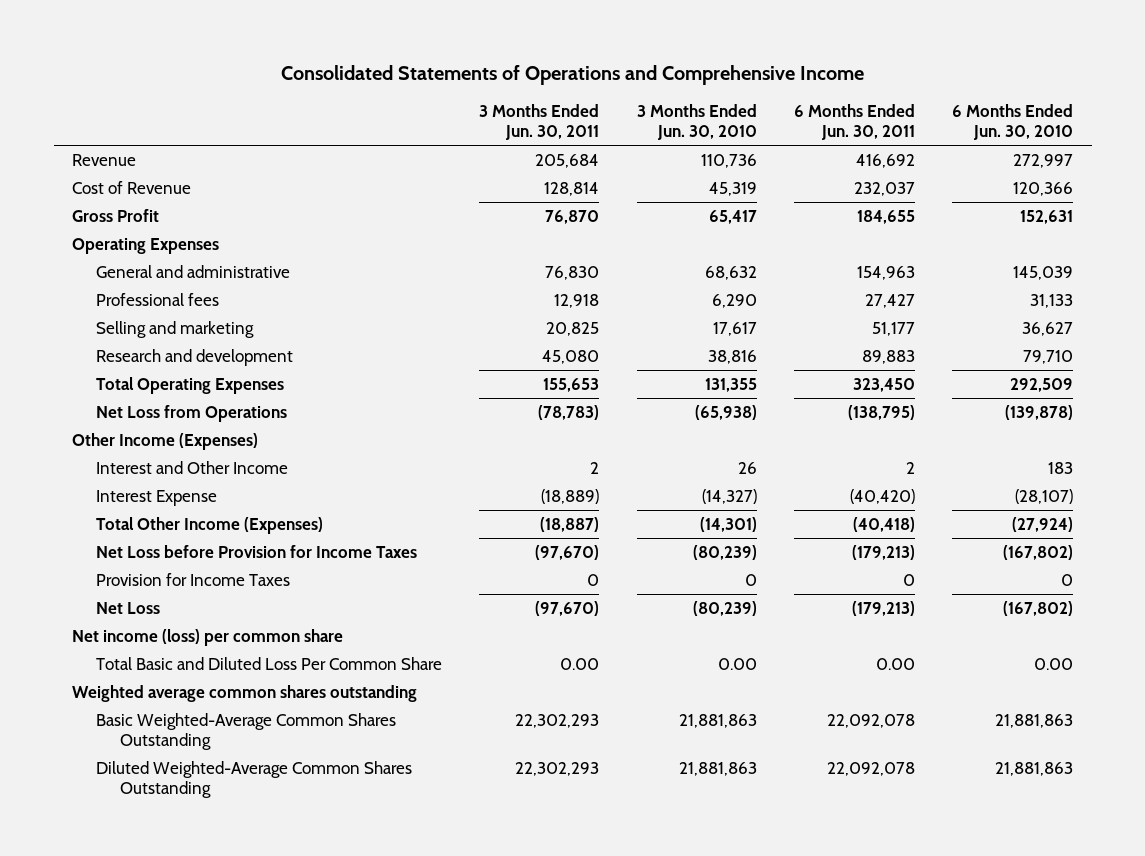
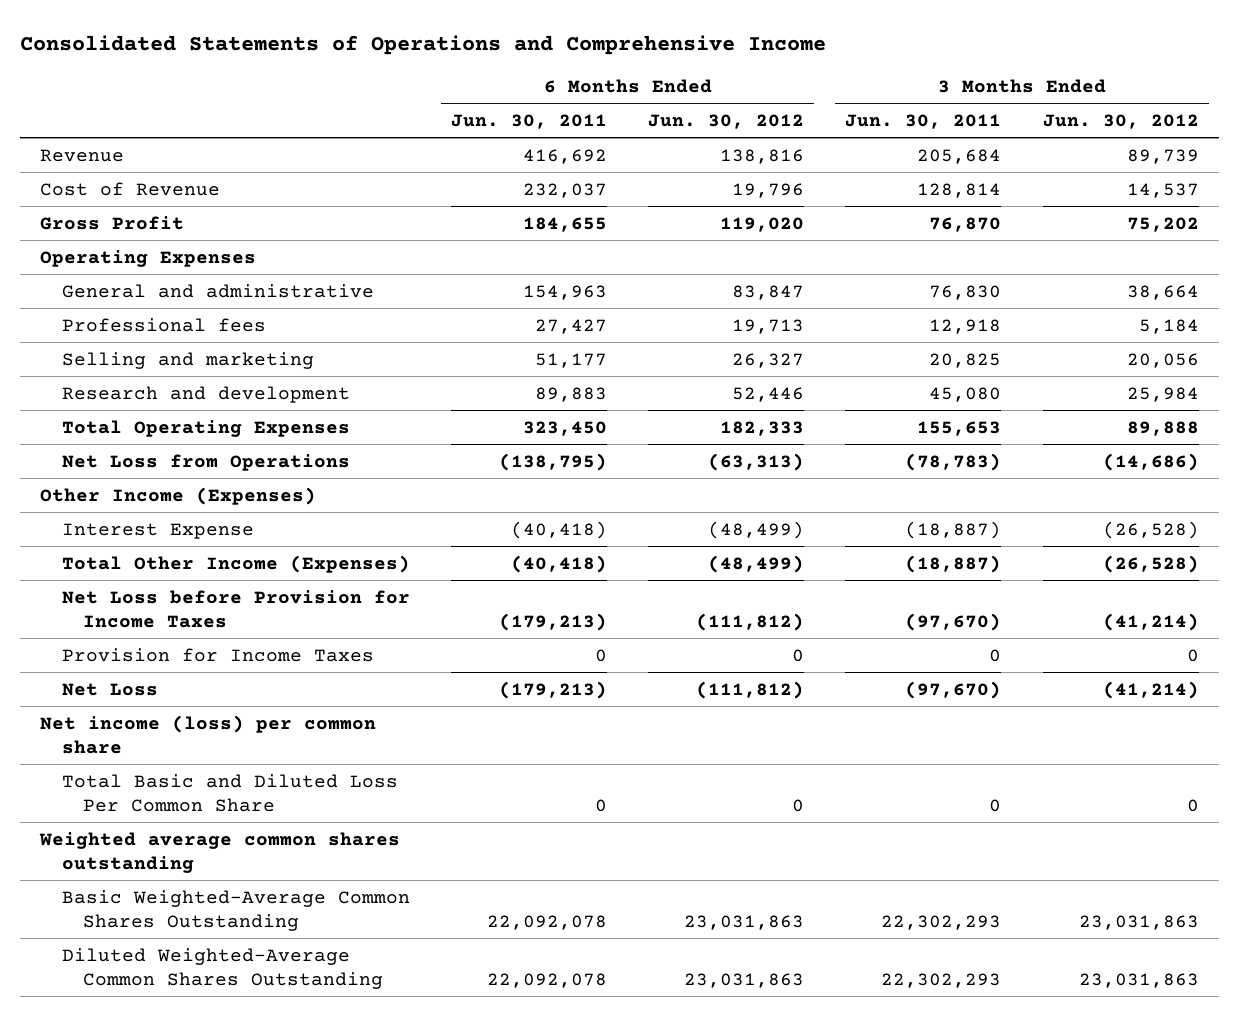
- | 3 Months Ended Jun. 30, 2011 | 3 Months Ended Jun. 30, 2010 | 6 Months Ended Jun. 30, 2011 | 6 Months Ended Jun. 30, 2010
+ | 6 Months Ended Jun. 30, 2011 | 6 Months Ended Jun. 30, 2012 | 3 Months Ended Jun. 30, 2011 | 3 Months Ended Jun. 30, 2012
- Interest and Other Income | 2 | 26 | 2 | 183
- Interest Expense | (18,889) | (14,327) | (40,420) | (28,107)
+ Interest Expense | (40,418) | (48,499) | (18,887) | (26,528)
- Total Basic and Diluted Loss Per Common Share | 0.00 | 0.00 | 0.00 | 0.00
+ Total Basic and Diluted Loss Per Common Share | 0 | 0 | 0 | 0

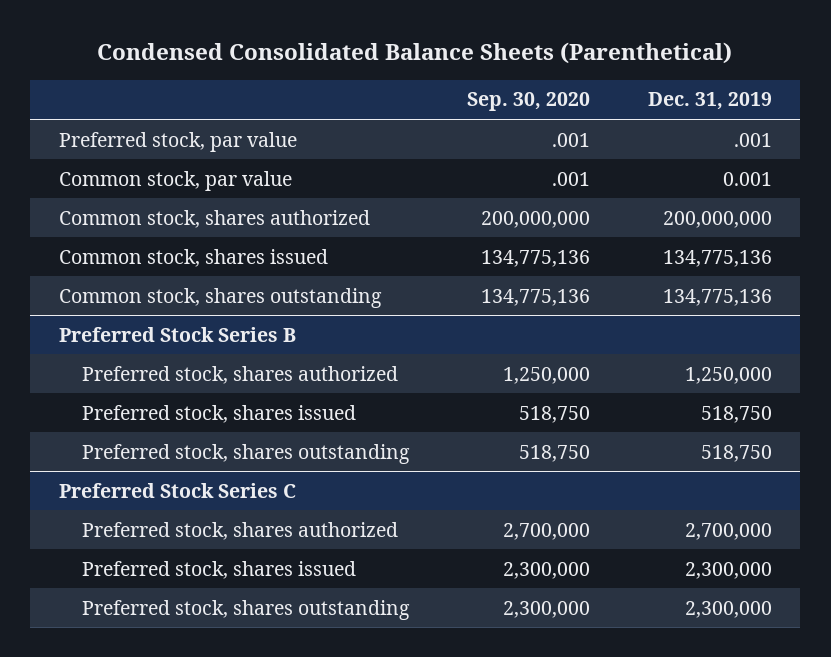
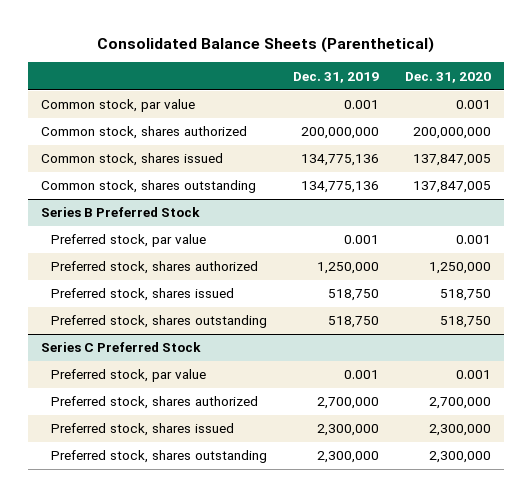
- Condensed Consolidated Balance Sheets (Parenthetical)
+ Consolidated Balance Sheets (Parenthetical)
- | Sep. 30, 2020 | Dec. 31, 2019
+ | Dec. 31, 2019 | Dec. 31, 2020
- Preferred stock, par value | .001 | .001
- Preferred Stock Series B
+ Series B Preferred Stock
+ Preferred stock, par value | 0.001 | 0.001
- Preferred Stock Series C
+ Series C Preferred Stock
+ Preferred stock, par value | 0.001 | 0.001

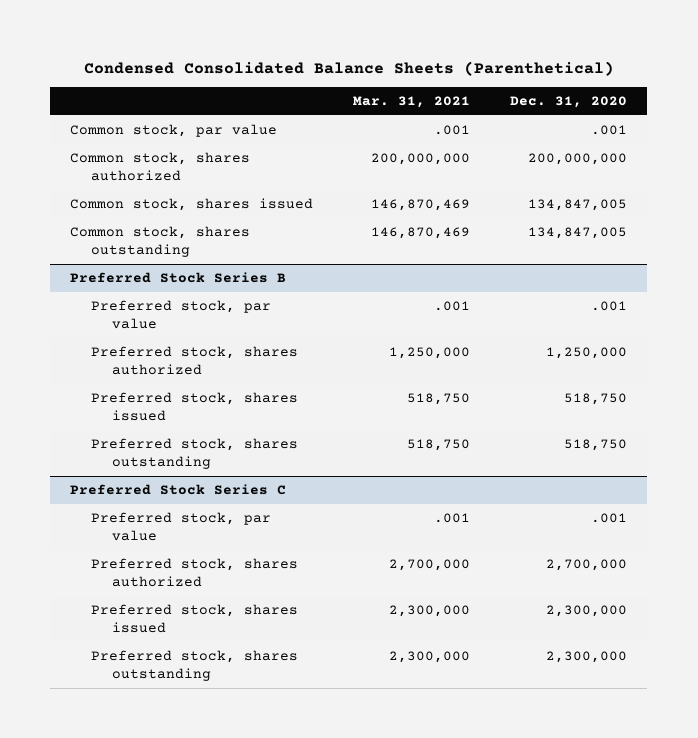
- Consolidated Balance Sheets (Parenthetical)
+ Condensed Consolidated Balance Sheets (Parenthetical)
- | Dec. 31, 2019 | Dec. 31, 2020
+ | Mar. 31, 2021 | Dec. 31, 2020
- Common stock, par value | 0.001 | 0.001
+ Common stock, par value | .001 | .001
- Common stock, shares issued | 134,775,136 | 137,847,005
- Common stock, shares outstanding | 134,775,136 | 137,847,005
- Series B Preferred Stock
- Preferred stock, par value | 0.001 | 0.001
+ Common stock, shares issued | 146,870,469 | 134,847,005
+ Common stock, shares outstanding | 146,870,469 | 134,847,005
+ Preferred Stock Series B
+ Preferred stock, par value | .001 | .001
- Series C Preferred Stock
- Preferred stock, par value | 0.001 | 0.001
+ Preferred Stock Series C
+ Preferred stock, par value | .001 | .001

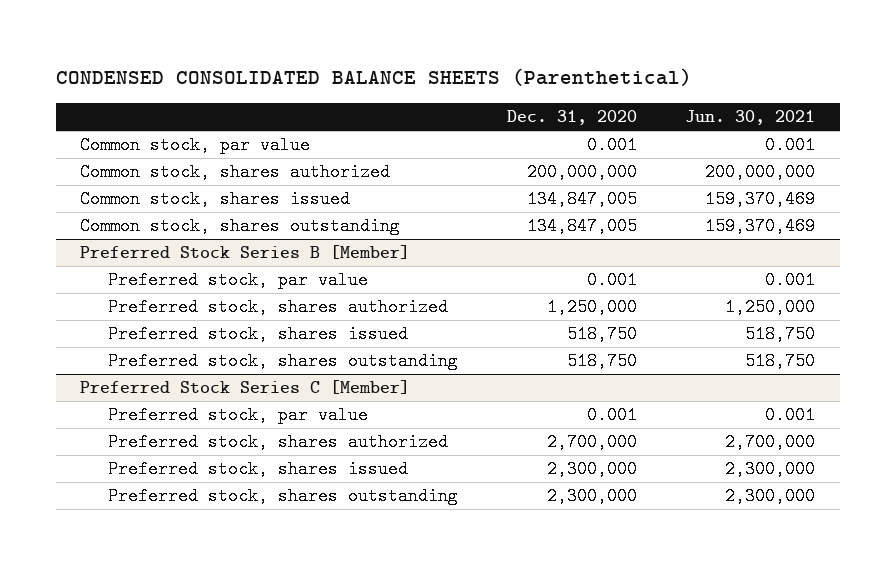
- Condensed Consolidated Balance Sheets (Parenthetical)
+ CONDENSED CONSOLIDATED BALANCE SHEETS (Parenthetical)
- | Mar. 31, 2021 | Dec. 31, 2020
+ | Dec. 31, 2020 | Jun. 30, 2021
- Common stock, par value | .001 | .001
+ Common stock, par value | 0.001 | 0.001
- Preferred Stock Series B
- Preferred stock, par value | .001 | .001
+ Preferred Stock Series B [Member]
+ Preferred stock, par value | 0.001 | 0.001
- Preferred Stock Series C
- Preferred stock, par value | .001 | .001
+ Preferred Stock Series C [Member]
+ Preferred stock, par value | 0.001 | 0.001

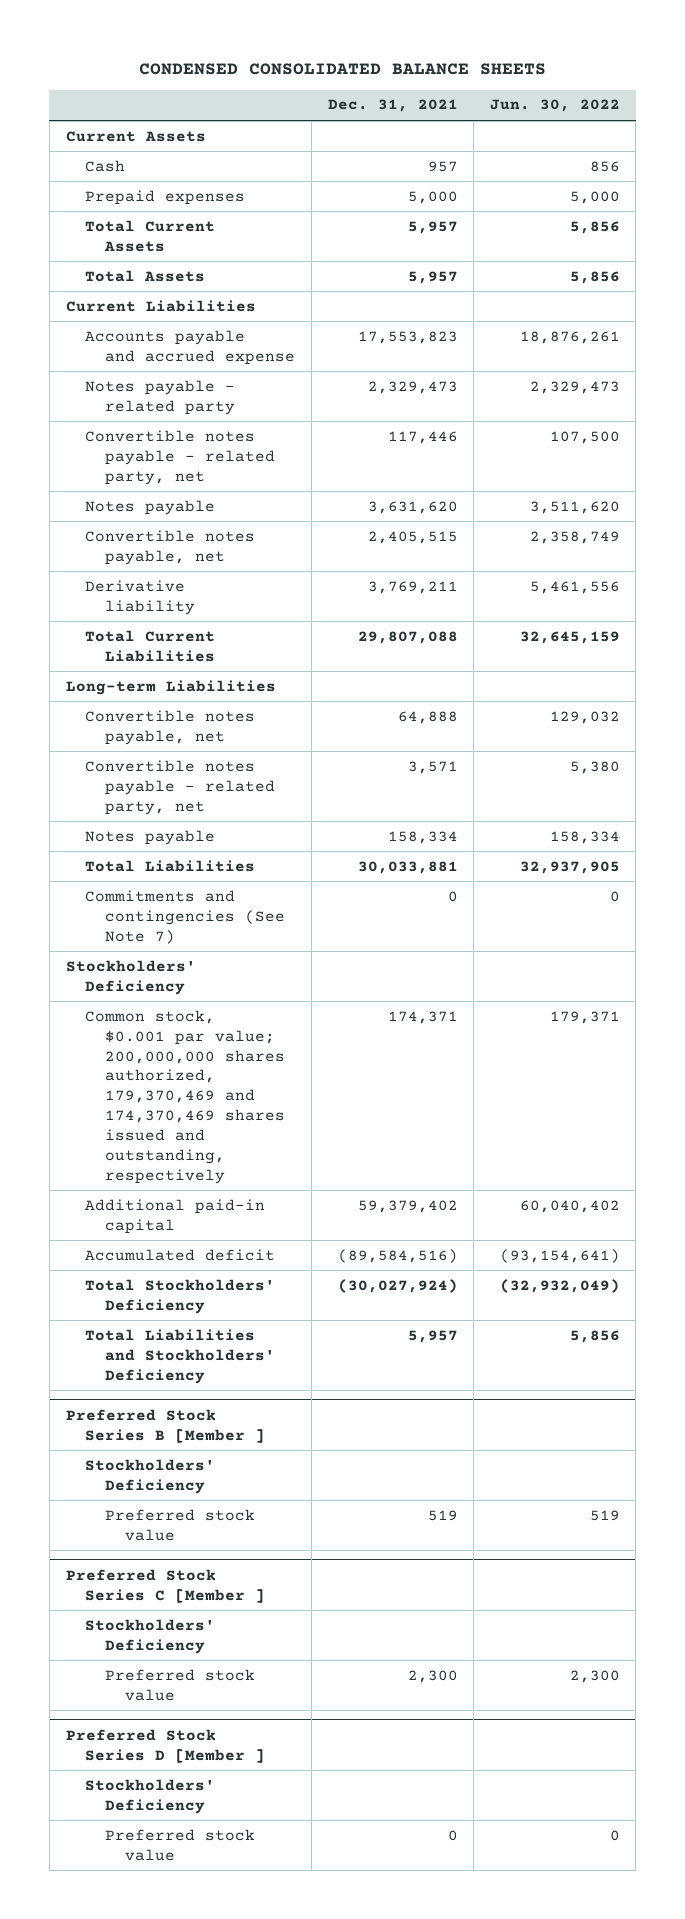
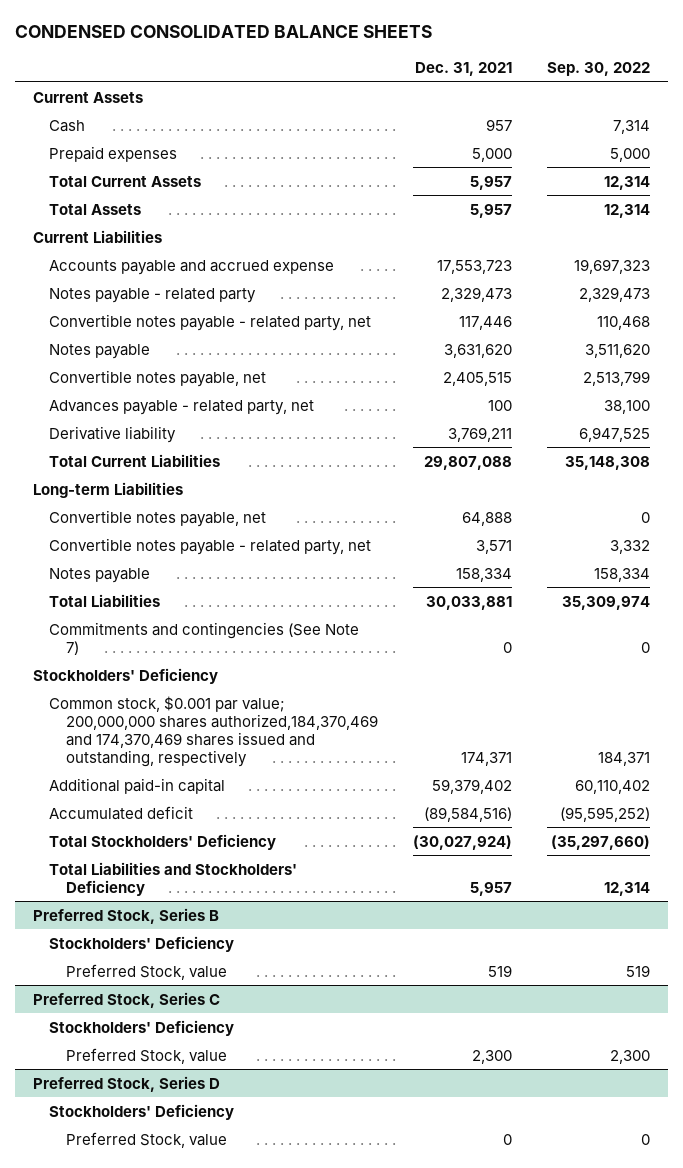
- | Dec. 31, 2021 | Jun. 30, 2022
+ | Dec. 31, 2021 | Sep. 30, 2022
- Accounts payable and accrued expense | 17,553,823 | 18,876,261
+ Accounts payable and accrued expense | 17,553,723 | 19,697,323
+ Advances payable - related party, net | 100 | 38,100
- Common stock, $0.001 par value; 200,000,000 shares authorized, 179,370,469 and 174,370,469 shares issued and outstanding, respectively | 174,371 | 179,371
+ Common stock, $0.001 par value; 200,000,000 shares authorized,184,370,469 and 174,370,469 shares issued and outstanding, respectively | 174,371 | 184,371
- Preferred Stock Series B [Member ]
+ Preferred Stock, Series B
- Preferred stock value | 519 | 519
- Preferred Stock Series C [Member ]
+ Preferred Stock, value | 519 | 519
+ Preferred Stock, Series C
- Preferred stock value | 2,300 | 2,300
- Preferred Stock Series D [Member ]
+ Preferred Stock, value | 2,300 | 2,300
+ Preferred Stock, Series D
- Preferred stock value | 0 | 0
+ Preferred Stock, value | 0 | 0

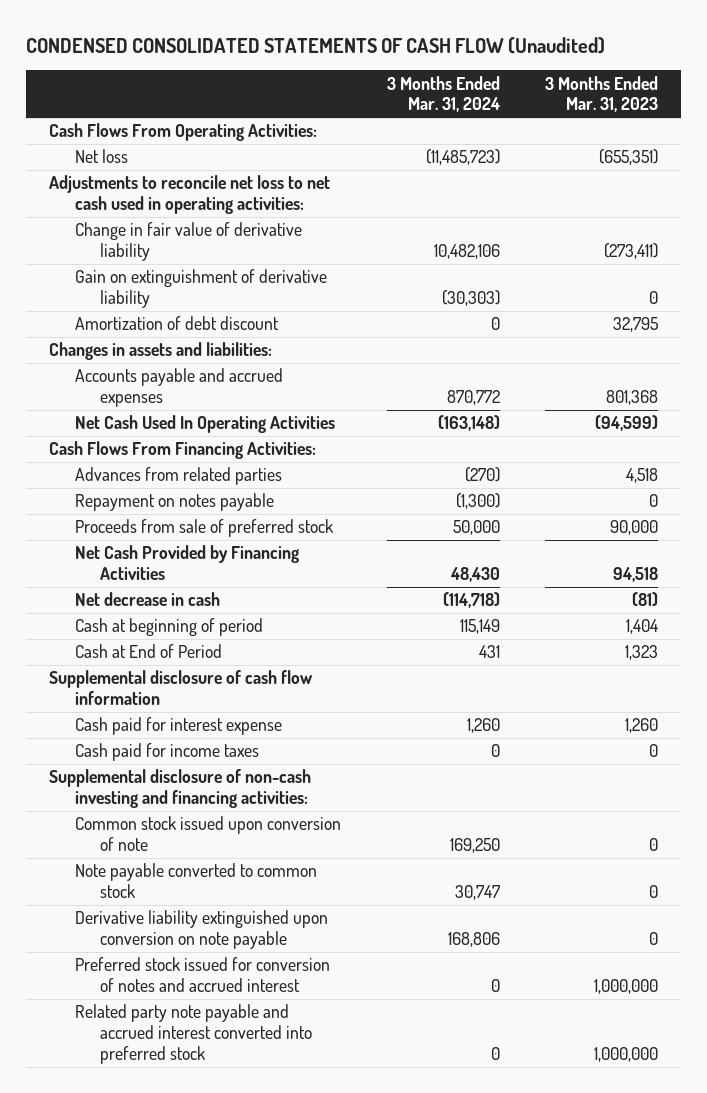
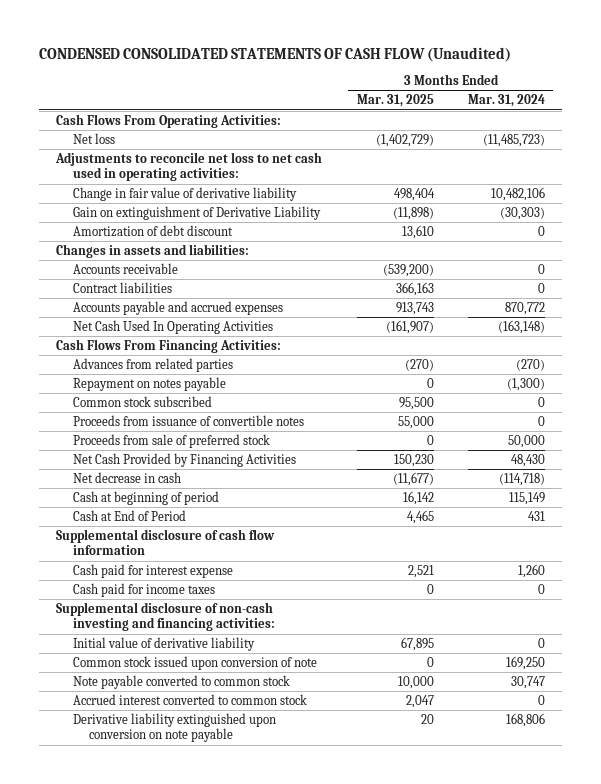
- | 3 Months Ended Mar. 31, 2024 | 3 Months Ended Mar. 31, 2023
+ | 3 Months Ended Mar. 31, 2025 | 3 Months Ended Mar. 31, 2024
- Gain on extinguishment of derivative liability | (30,303) | 0
+ Gain on extinguishment of Derivative Liability | (11,898) | (30,303)
+ Accounts receivable | (539,200) | 0
+ Contract liabilities | 366,163 | 0
+ Common stock subscribed | 95,500 | 0
+ Proceeds from issuance of convertible notes | 55,000 | 0
+ Initial value of derivative liability | 67,895 | 0
+ Accrued interest converted to common stock | 2,047 | 0
- Preferred stock issued for conversion of notes and accrued interest | 0 | 1,000,000
- Related party note payable and accrued interest converted into preferred stock | 0 | 1,000,000

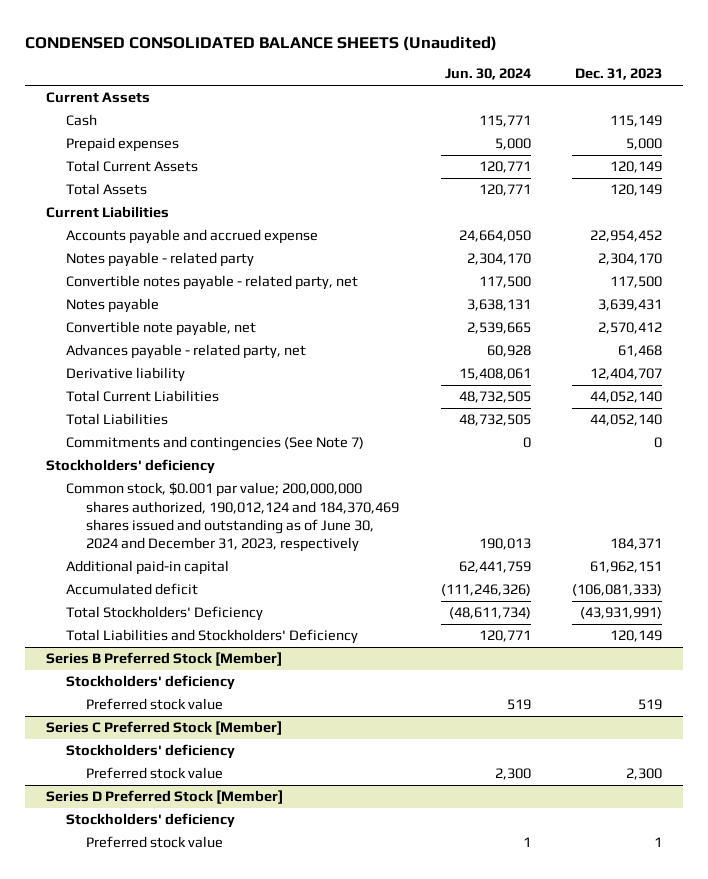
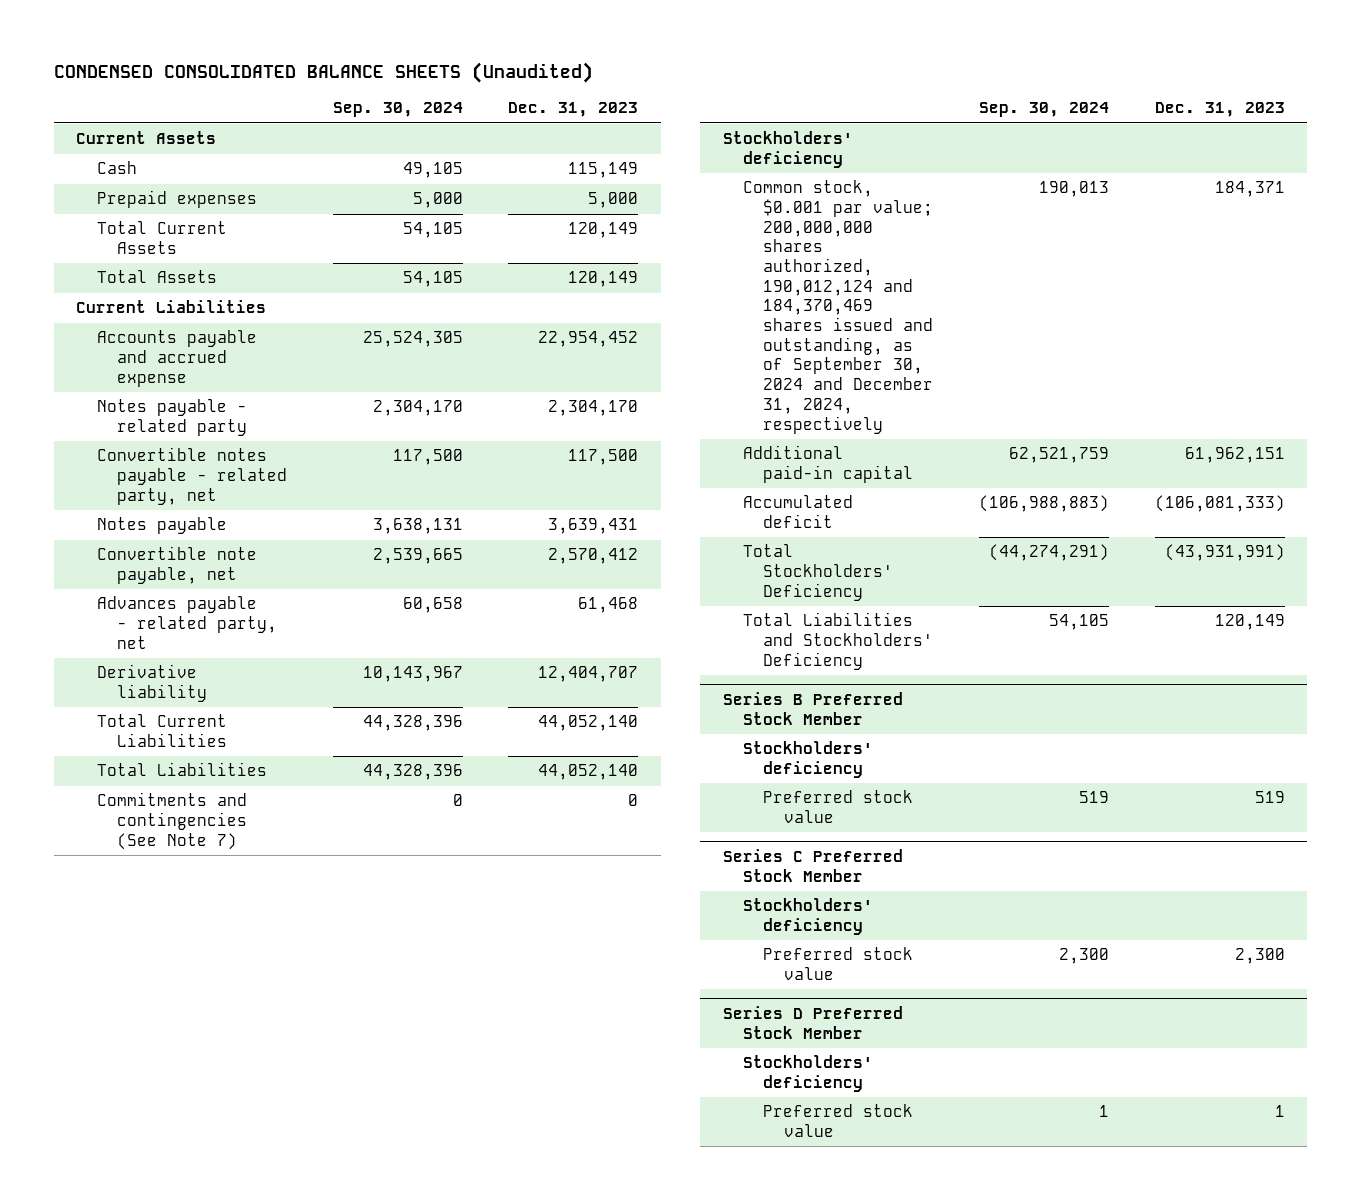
- | Jun. 30, 2024 | Dec. 31, 2023
+ | Sep. 30, 2024 | Dec. 31, 2023
- Common stock, $0.001 par value; 200,000,000 shares authorized, 190,012,124 and 184,370,469 shares issued and outstanding as of June 30, 2024 and December 31, 2023, respectively | 190,013 | 184,371
+ Common stock, $0.001 par value; 200,000,000 shares authorized, 190,012,124 and 184,370,469 shares issued and outstanding, as of September 30, 2024 and December 31, 2024, respectively | 190,013 | 184,371
- Series B Preferred Stock [Member]
+ Series B Preferred Stock Member
- Series C Preferred Stock [Member]
+ Series C Preferred Stock Member
- Series D Preferred Stock [Member]
+ Series D Preferred Stock Member

